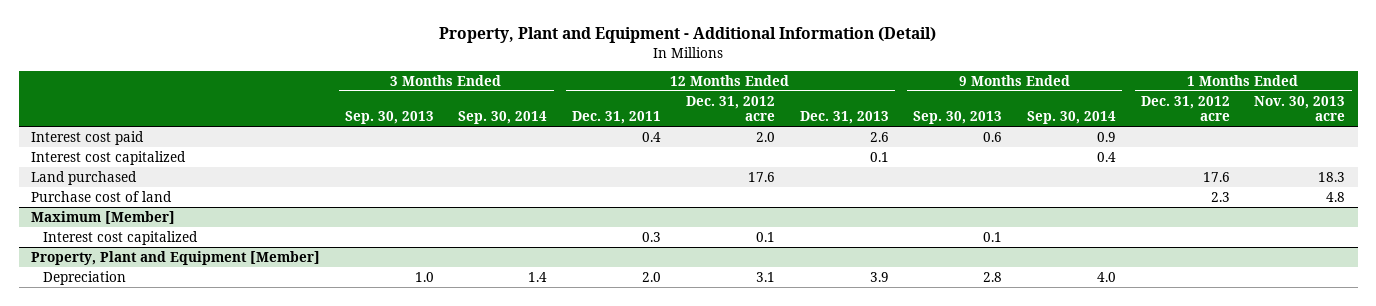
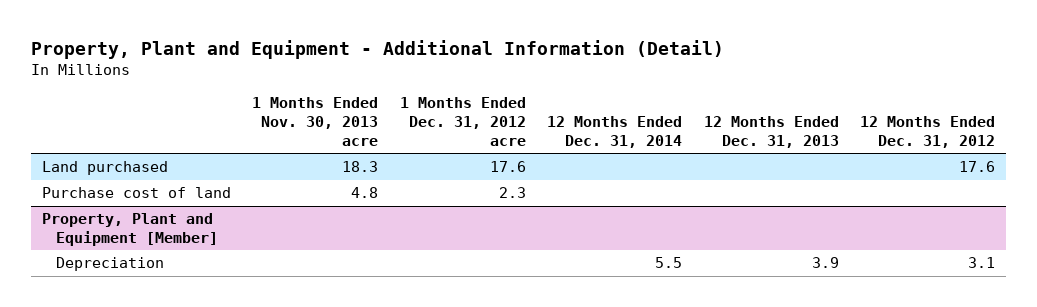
- | 3 Months Ended Sep. 30, 2013 | 3 Months Ended Sep. 30, 2014 | 12 Months Ended Dec. 31, 2011 | 12 Months Ended Dec. 31, 2012 acre | 12 Months Ended Dec. 31, 2013 | 9 Months Ended Sep. 30, 2013 | 9 Months Ended Sep. 30, 2014 | 1 Months Ended Dec. 31, 2012 acre | 1 Months Ended Nov. 30, 2013 acre
+ | 1 Months Ended Nov. 30, 2013 acre | 1 Months Ended Dec. 31, 2012 acre | 12 Months Ended Dec. 31, 2014 | 12 Months Ended Dec. 31, 2013 | 12 Months Ended Dec. 31, 2012
- Interest cost paid | | | 0.4 | 2.0 | 2.6 | 0.6 | 0.9 | |
- Interest cost capitalized | | | | | 0.1 | | 0.4 | |
- Maximum [Member]
- Interest cost capitalized | | | 0.3 | 0.1 | | 0.1 | | |

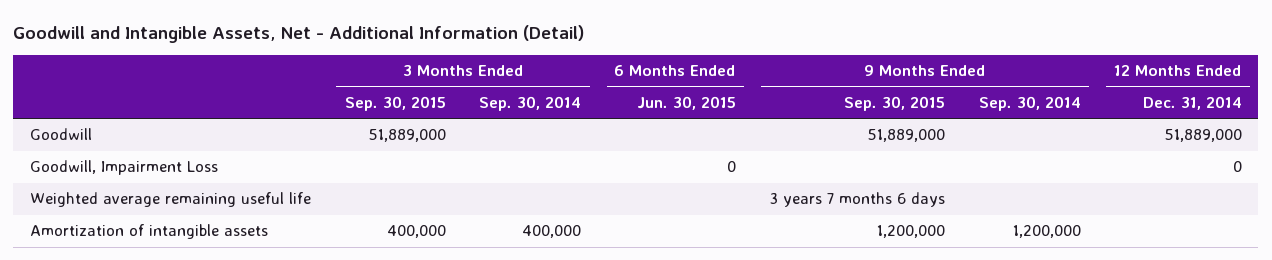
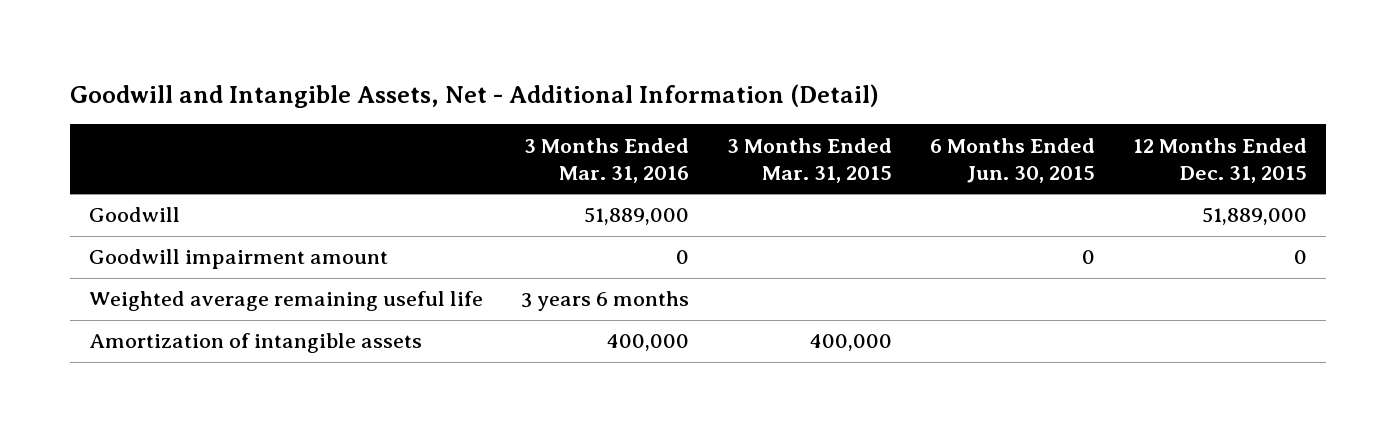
- | 3 Months Ended Sep. 30, 2015 | 3 Months Ended Sep. 30, 2014 | 6 Months Ended Jun. 30, 2015 | 9 Months Ended Sep. 30, 2015 | 9 Months Ended Sep. 30, 2014 | 12 Months Ended Dec. 31, 2014
+ | 3 Months Ended Mar. 31, 2016 | 3 Months Ended Mar. 31, 2015 | 6 Months Ended Jun. 30, 2015 | 12 Months Ended Dec. 31, 2015
- Goodwill, Impairment Loss | | | 0 | | | 0
+ Goodwill impairment amount | 0 | | 0 | 0

